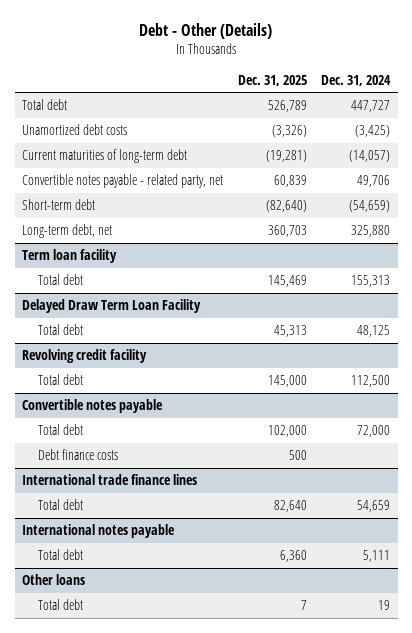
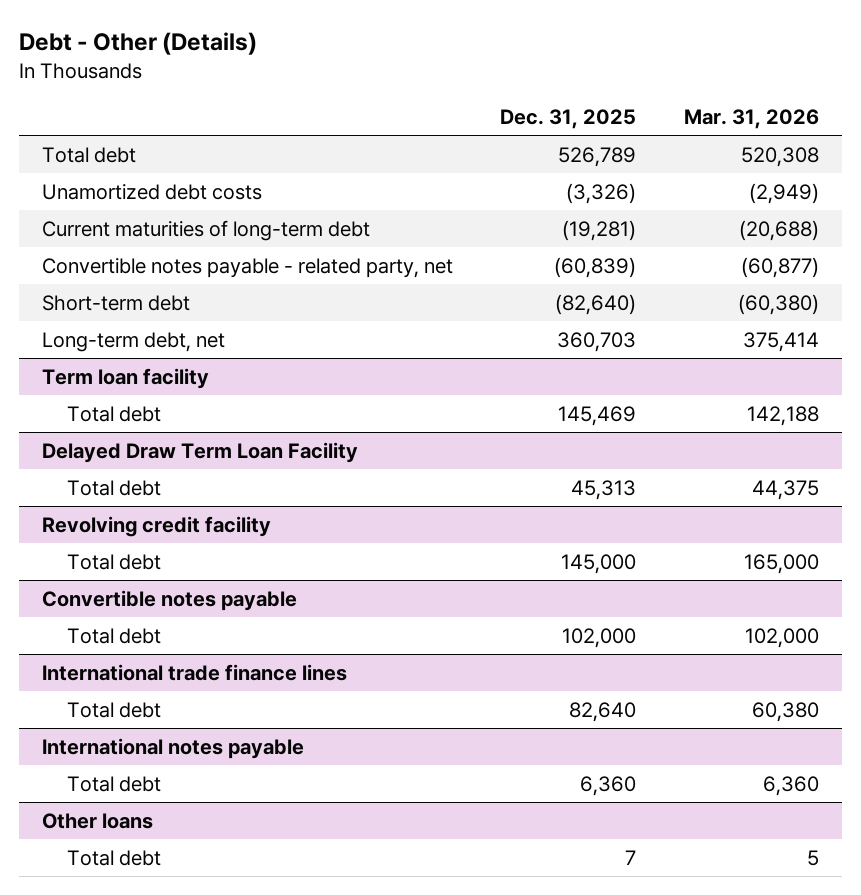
- | Dec. 31, 2025 | Dec. 31, 2024
+ | Dec. 31, 2025 | Mar. 31, 2026
- Convertible notes payable - related party, net | 60,839 | 49,706
+ Convertible notes payable - related party, net | (60,839) | (60,877)
@ Convertible notes payable
- Debt finance costs | 500 |

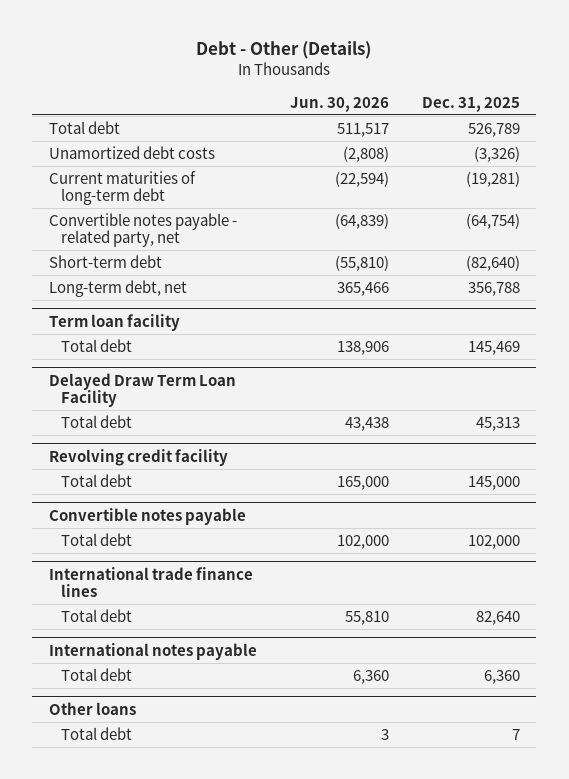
- | Dec. 31, 2025 | Mar. 31, 2026
+ | Jun. 30, 2026 | Dec. 31, 2025
- Convertible notes payable - related party, net | (60,839) | (60,877)
+ Convertible notes payable - related party, net | (64,839) | (64,754)
- Long-term debt, net | 360,703 | 375,414
+ Long-term debt, net | 365,466 | 356,788

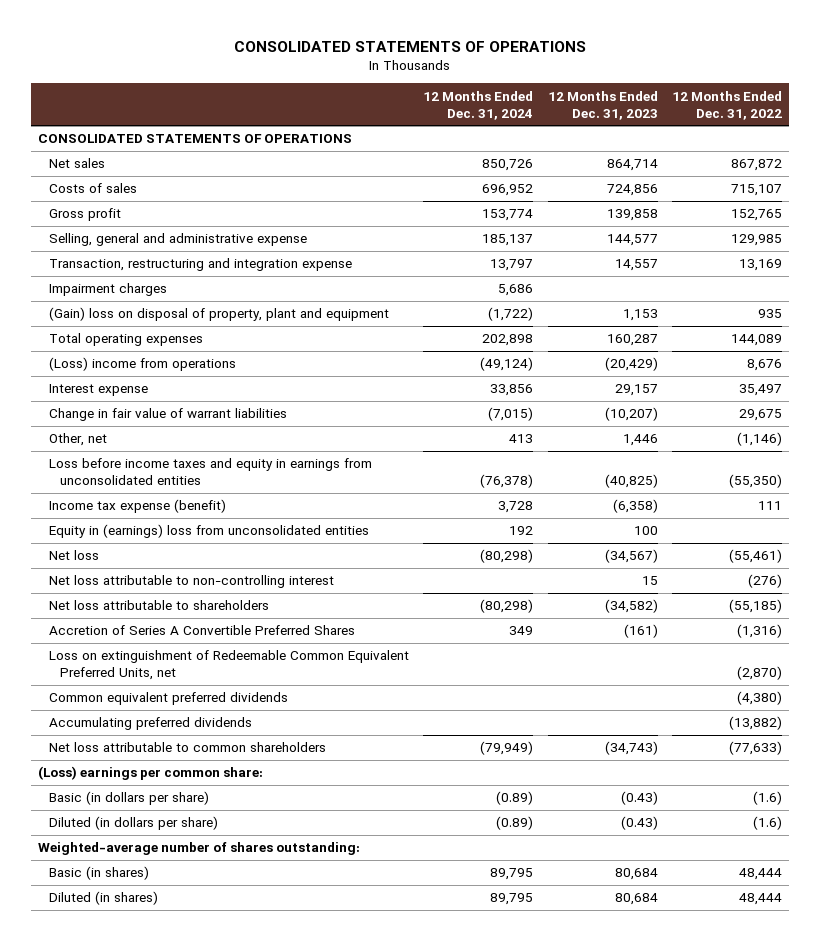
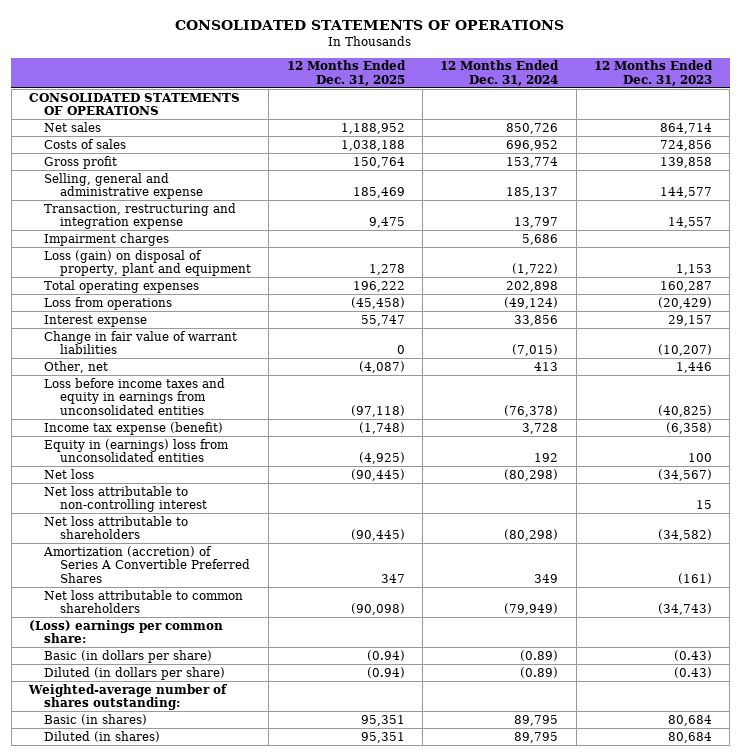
- | 12 Months Ended Dec. 31, 2024 | 12 Months Ended Dec. 31, 2023 | 12 Months Ended Dec. 31, 2022
+ | 12 Months Ended Dec. 31, 2025 | 12 Months Ended Dec. 31, 2024 | 12 Months Ended Dec. 31, 2023
- (Gain) loss on disposal of property, plant and equipment | (1,722) | 1,153 | 935
+ Loss (gain) on disposal of property, plant and equipment | 1,278 | (1,722) | 1,153
- (Loss) income from operations | (49,124) | (20,429) | 8,676
+ Loss from operations | (45,458) | (49,124) | (20,429)
- Accretion of Series A Convertible Preferred Shares | 349 | (161) | (1,316)
- Loss on extinguishment of Redeemable Common Equivalent Preferred Units, net | | | (2,870)
- Common equivalent preferred dividends | | | (4,380)
- Accumulating preferred dividends | | | (13,882)
+ Amortization (accretion) of Series A Convertible Preferred Shares | 347 | 349 | (161)

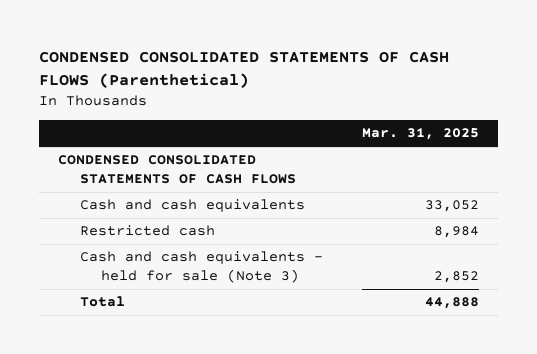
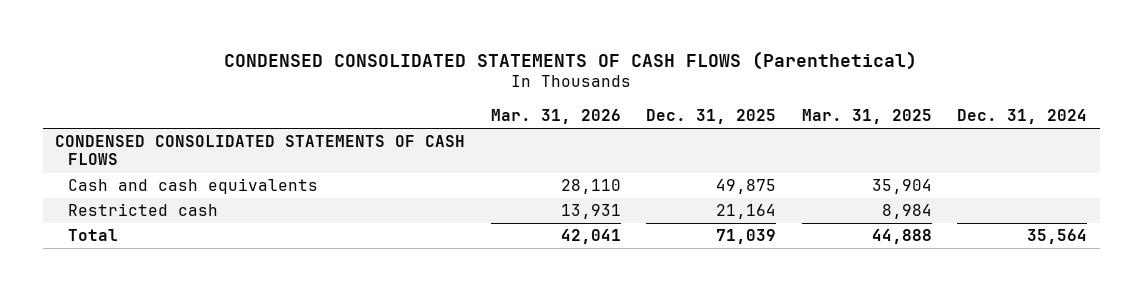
- | Mar. 31, 2025
+ | Mar. 31, 2026 | Dec. 31, 2025 | Mar. 31, 2025 | Dec. 31, 2024
- Cash and cash equivalents | 33,052
+ Cash and cash equivalents | 28,110 | 49,875 | 35,904 |
- Cash and cash equivalents - held for sale (Note 3) | 2,852

